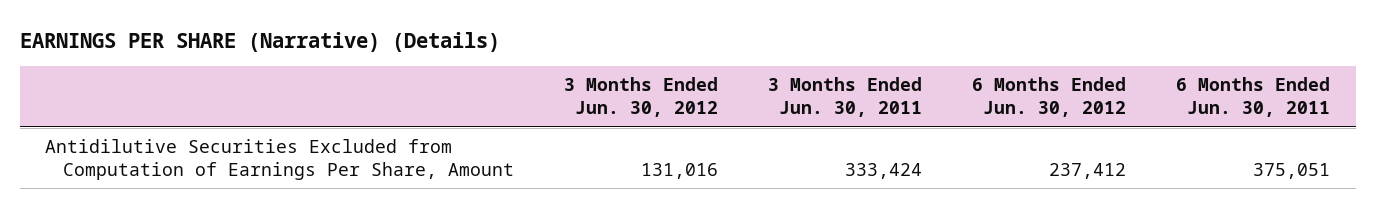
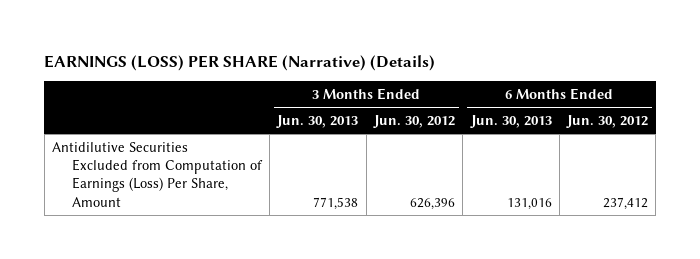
- EARNINGS PER SHARE (Narrative) (Details)
+ EARNINGS (LOSS) PER SHARE (Narrative) (Details)
- | 3 Months Ended Jun. 30, 2012 | 3 Months Ended Jun. 30, 2011 | 6 Months Ended Jun. 30, 2012 | 6 Months Ended Jun. 30, 2011
+ | 3 Months Ended Jun. 30, 2013 | 3 Months Ended Jun. 30, 2012 | 6 Months Ended Jun. 30, 2013 | 6 Months Ended Jun. 30, 2012
- Antidilutive Securities Excluded from Computation of Earnings Per Share, Amount | 131,016 | 333,424 | 237,412 | 375,051
+ Antidilutive Securities Excluded from Computation of Earnings (Loss) Per Share, Amount | 771,538 | 626,396 | 131,016 | 237,412

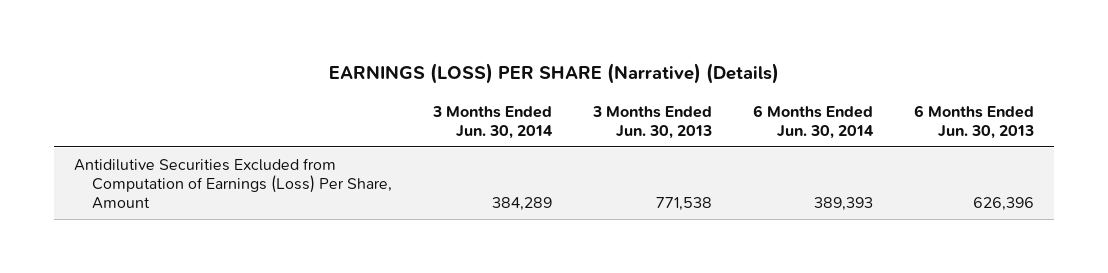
- | 3 Months Ended Jun. 30, 2013 | 3 Months Ended Jun. 30, 2012 | 6 Months Ended Jun. 30, 2013 | 6 Months Ended Jun. 30, 2012
+ | 3 Months Ended Jun. 30, 2014 | 3 Months Ended Jun. 30, 2013 | 6 Months Ended Jun. 30, 2014 | 6 Months Ended Jun. 30, 2013
- Antidilutive Securities Excluded from Computation of Earnings (Loss) Per Share, Amount | 771,538 | 626,396 | 131,016 | 237,412
+ Antidilutive Securities Excluded from Computation of Earnings (Loss) Per Share, Amount | 384,289 | 771,538 | 389,393 | 626,396

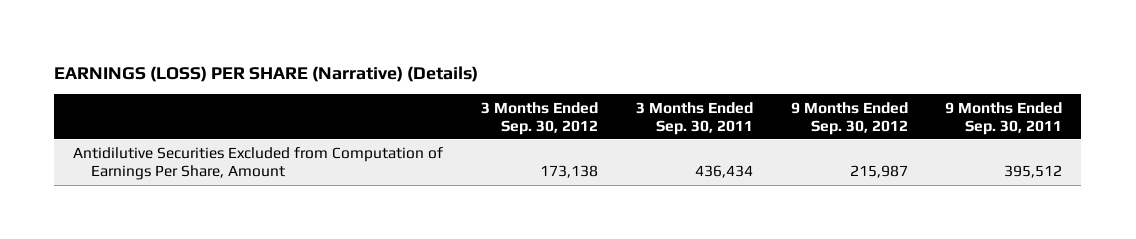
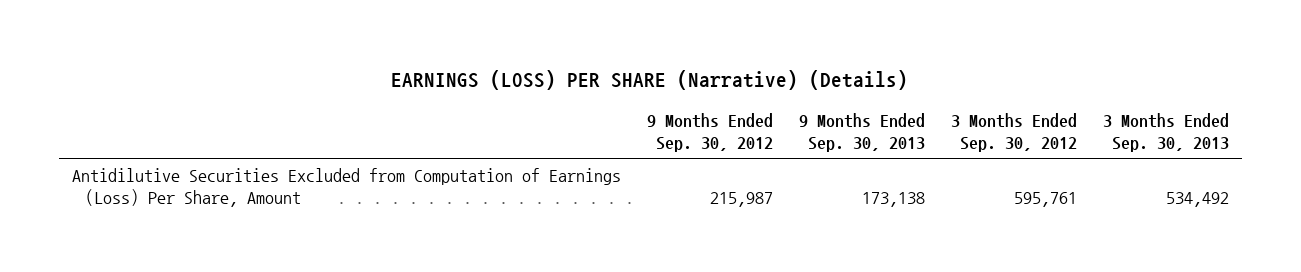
- | 3 Months Ended Sep. 30, 2012 | 3 Months Ended Sep. 30, 2011 | 9 Months Ended Sep. 30, 2012 | 9 Months Ended Sep. 30, 2011
+ | 9 Months Ended Sep. 30, 2012 | 9 Months Ended Sep. 30, 2013 | 3 Months Ended Sep. 30, 2012 | 3 Months Ended Sep. 30, 2013
- Antidilutive Securities Excluded from Computation of Earnings Per Share, Amount | 173,138 | 436,434 | 215,987 | 395,512
+ Antidilutive Securities Excluded from Computation of Earnings (Loss) Per Share, Amount | 215,987 | 173,138 | 595,761 | 534,492

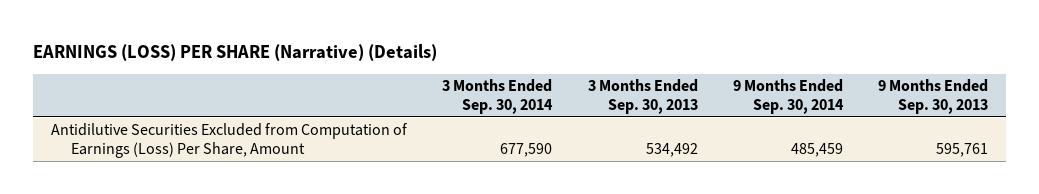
- | 9 Months Ended Sep. 30, 2012 | 9 Months Ended Sep. 30, 2013 | 3 Months Ended Sep. 30, 2012 | 3 Months Ended Sep. 30, 2013
+ | 3 Months Ended Sep. 30, 2014 | 3 Months Ended Sep. 30, 2013 | 9 Months Ended Sep. 30, 2014 | 9 Months Ended Sep. 30, 2013
- Antidilutive Securities Excluded from Computation of Earnings (Loss) Per Share, Amount | 215,987 | 173,138 | 595,761 | 534,492
+ Antidilutive Securities Excluded from Computation of Earnings (Loss) Per Share, Amount | 677,590 | 534,492 | 485,459 | 595,761

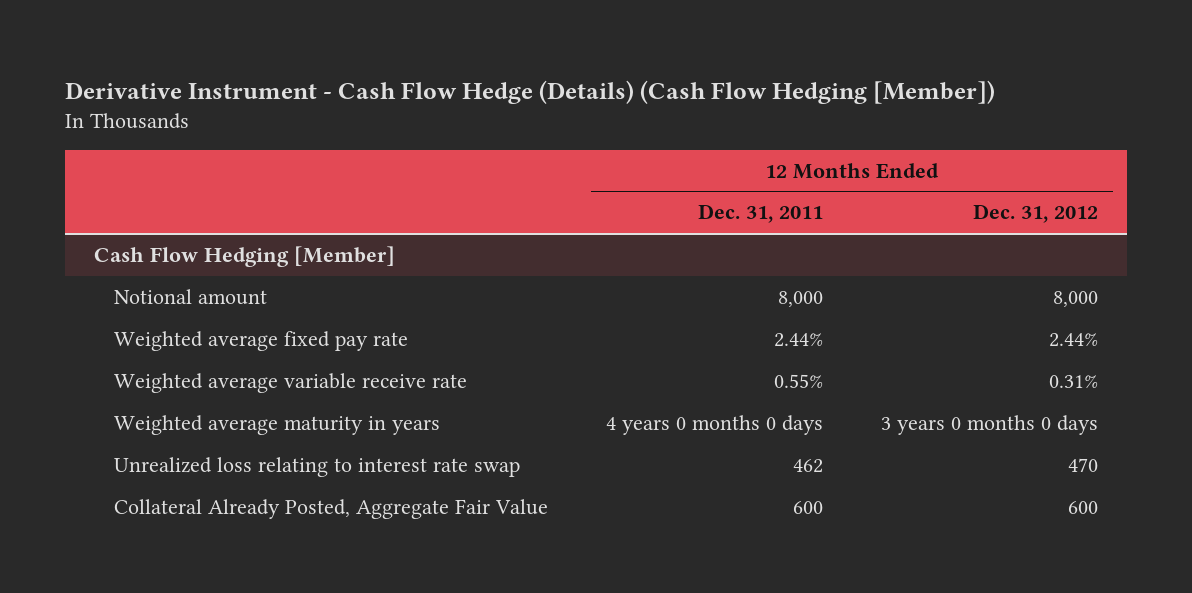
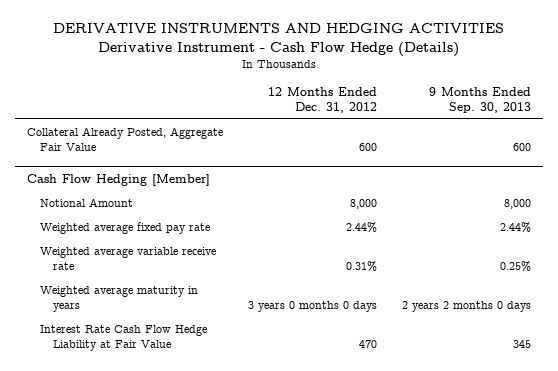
- Derivative Instrument - Cash Flow Hedge (Details) (Cash Flow Hedging [Member])
+ DERIVATIVE INSTRUMENTS AND HEDGING ACTIVITIES Derivative Instrument - Cash Flow Hedge (Details)
- | 12 Months Ended Dec. 31, 2011 | 12 Months Ended Dec. 31, 2012
+ | 12 Months Ended Dec. 31, 2012 | 9 Months Ended Sep. 30, 2013
+ Collateral Already Posted, Aggregate Fair Value | 600 | 600
@ Cash Flow Hedging [Member]
- Notional amount | 8,000 | 8,000
+ Notional Amount | 8,000 | 8,000
- Unrealized loss relating to interest rate swap | 462 | 470
- Collateral Already Posted, Aggregate Fair Value | 600 | 600
+ Interest Rate Cash Flow Hedge Liability at Fair Value | 470 | 345

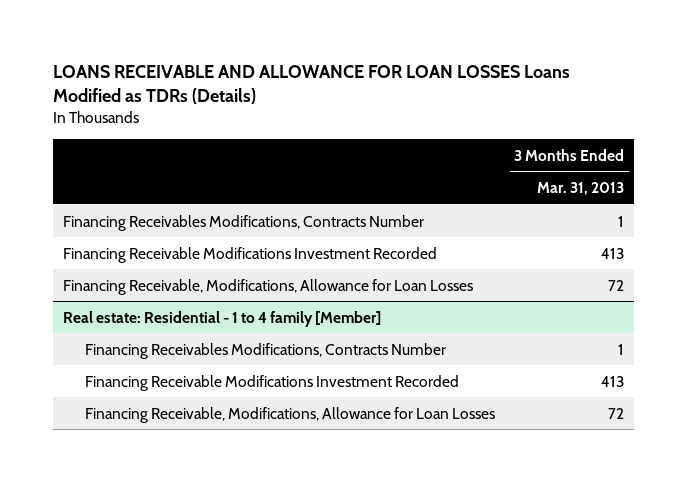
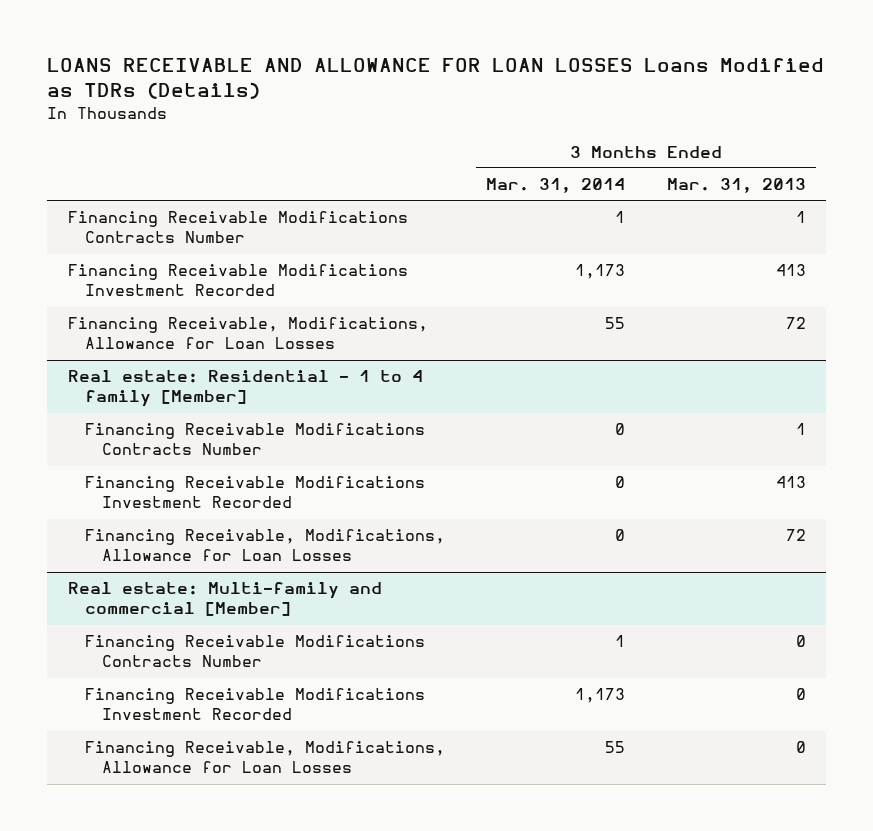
- | 3 Months Ended Mar. 31, 2013
+ | 3 Months Ended Mar. 31, 2014 | 3 Months Ended Mar. 31, 2013
- Financing Receivables Modifications, Contracts Number | 1
+ Financing Receivable Modifications Contracts Number | 1 | 1
@ Real estate: Residential - 1 to 4 family [Member]
- Financing Receivables Modifications, Contracts Number | 1
+ Financing Receivable Modifications Contracts Number | 0 | 1
+ Real estate: Multi-family and commercial [Member]
+ Financing Receivable Modifications Contracts Number | 1 | 0
+ Financing Receivable Modifications Investment Recorded | 1,173 | 0
+ Financing Receivable, Modifications, Allowance for Loan Losses | 55 | 0

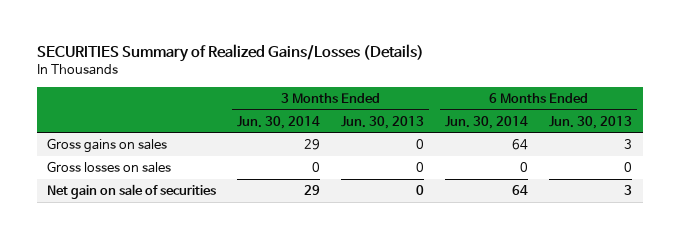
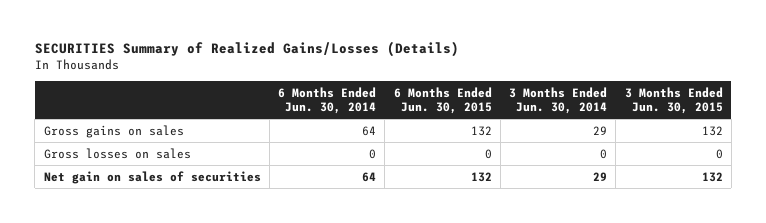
- | 3 Months Ended Jun. 30, 2014 | 3 Months Ended Jun. 30, 2013 | 6 Months Ended Jun. 30, 2014 | 6 Months Ended Jun. 30, 2013
+ | 6 Months Ended Jun. 30, 2014 | 6 Months Ended Jun. 30, 2015 | 3 Months Ended Jun. 30, 2014 | 3 Months Ended Jun. 30, 2015
- Net gain on sale of securities | 29 | 0 | 64 | 3
+ Net gain on sales of securities | 64 | 132 | 29 | 132

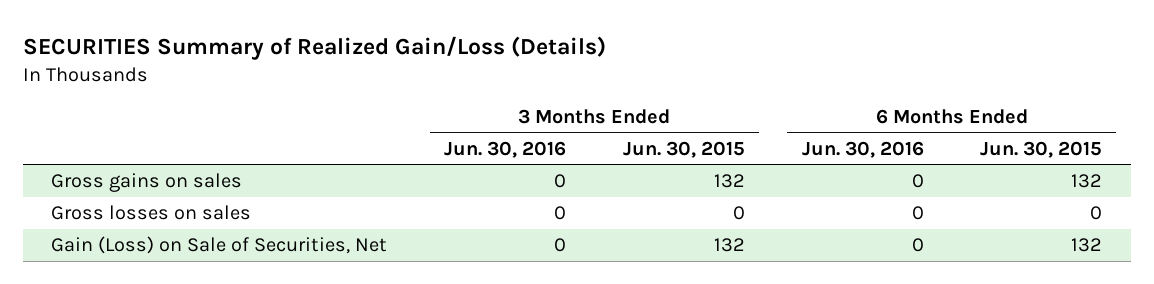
- SECURITIES Summary of Realized Gains/Losses (Details)
+ SECURITIES Summary of Realized Gain/Loss (Details)
- | 6 Months Ended Jun. 30, 2014 | 6 Months Ended Jun. 30, 2015 | 3 Months Ended Jun. 30, 2014 | 3 Months Ended Jun. 30, 2015
+ | 3 Months Ended Jun. 30, 2016 | 3 Months Ended Jun. 30, 2015 | 6 Months Ended Jun. 30, 2016 | 6 Months Ended Jun. 30, 2015
- Net gain on sales of securities | 64 | 132 | 29 | 132
+ Gain (Loss) on Sale of Securities, Net | 0 | 132 | 0 | 132

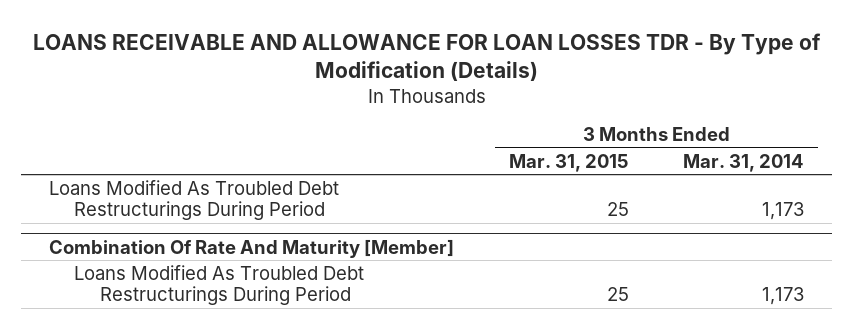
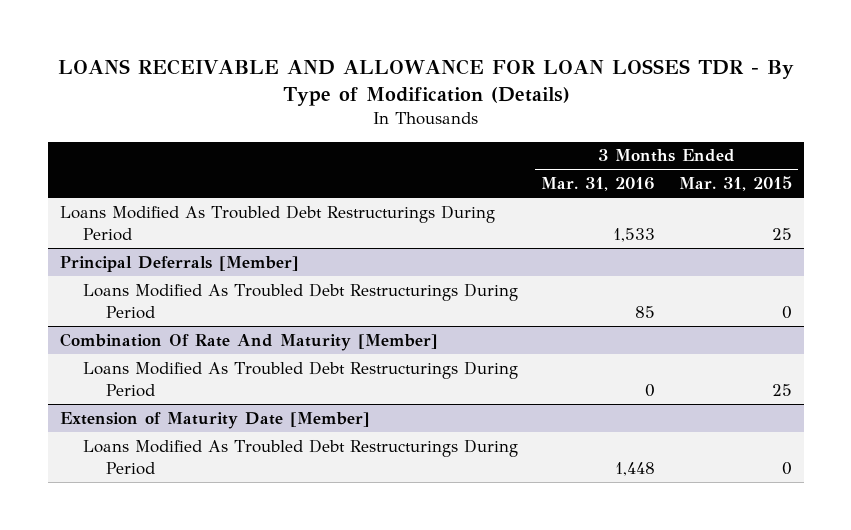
- | 3 Months Ended Mar. 31, 2015 | 3 Months Ended Mar. 31, 2014
+ | 3 Months Ended Mar. 31, 2016 | 3 Months Ended Mar. 31, 2015
+ Principal Deferrals [Member]
+ Loans Modified As Troubled Debt Restructurings During Period | 85 | 0
+ Extension of Maturity Date [Member]
+ Loans Modified As Troubled Debt Restructurings During Period | 1,448 | 0

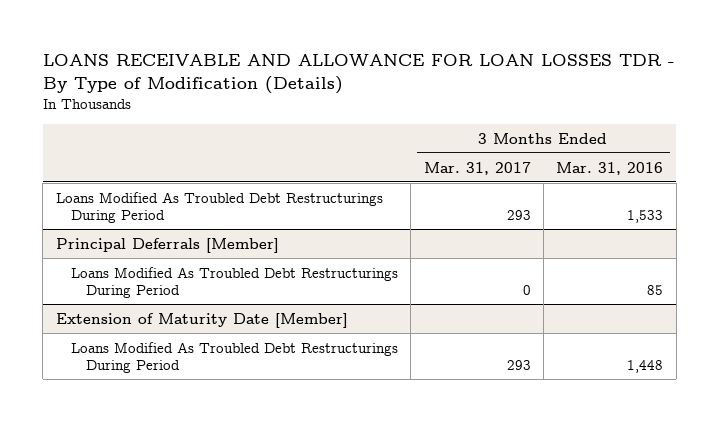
- | 3 Months Ended Mar. 31, 2016 | 3 Months Ended Mar. 31, 2015
+ | 3 Months Ended Mar. 31, 2017 | 3 Months Ended Mar. 31, 2016
- Combination Of Rate And Maturity [Member]
- Loans Modified As Troubled Debt Restructurings During Period | 0 | 25

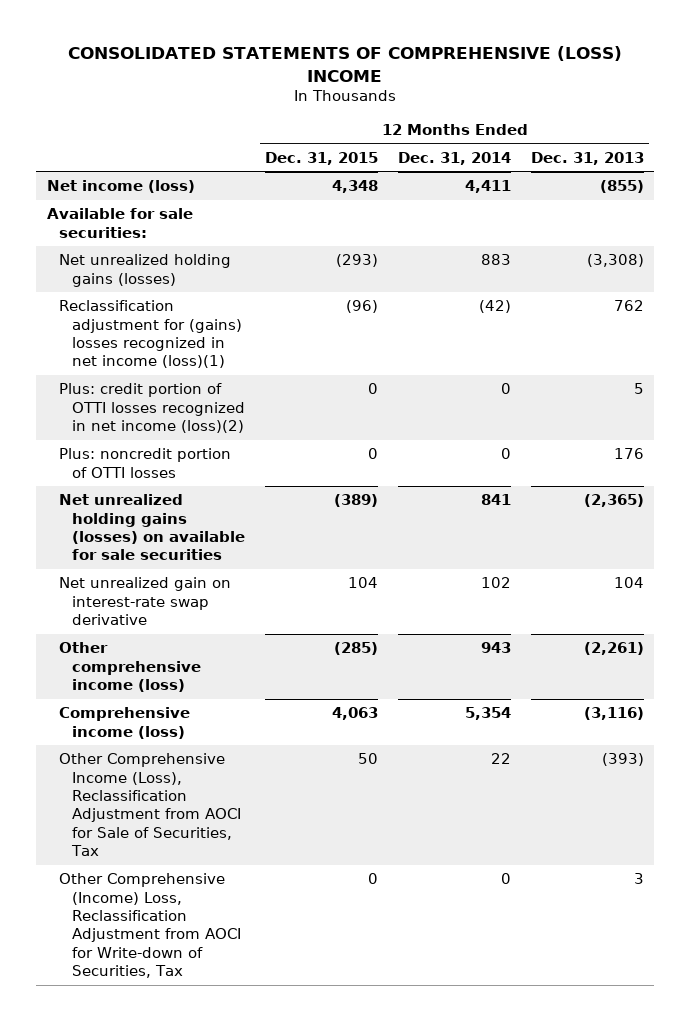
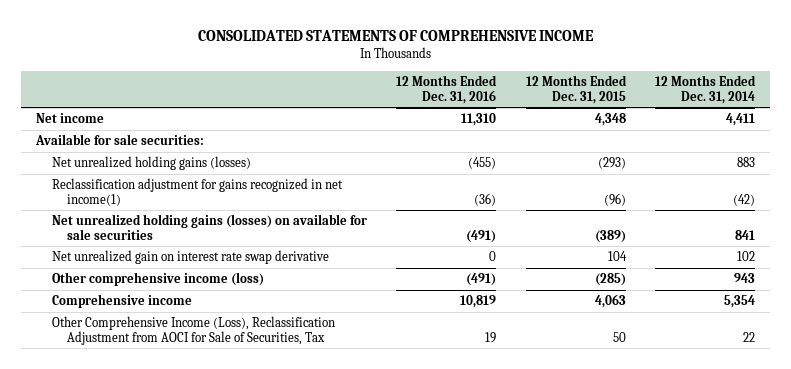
- CONSOLIDATED STATEMENTS OF COMPREHENSIVE (LOSS) INCOME
+ CONSOLIDATED STATEMENTS OF COMPREHENSIVE INCOME
- | 12 Months Ended Dec. 31, 2015 | 12 Months Ended Dec. 31, 2014 | 12 Months Ended Dec. 31, 2013
+ | 12 Months Ended Dec. 31, 2016 | 12 Months Ended Dec. 31, 2015 | 12 Months Ended Dec. 31, 2014
- Net income (loss) | 4,348 | 4,411 | (855)
+ Net income | 11,310 | 4,348 | 4,411
- Reclassification adjustment for (gains) losses recognized in net income (loss)(1) | (96) | (42) | 762
- Plus: credit portion of OTTI losses recognized in net income (loss)(2) | 0 | 0 | 5
- Plus: noncredit portion of OTTI losses | 0 | 0 | 176
+ Reclassification adjustment for gains recognized in net income(1) | (36) | (96) | (42)
- Net unrealized gain on interest-rate swap derivative | 104 | 102 | 104
+ Net unrealized gain on interest rate swap derivative | 0 | 104 | 102
- Comprehensive income (loss) | 4,063 | 5,354 | (3,116)
+ Comprehensive income | 10,819 | 4,063 | 5,354
- Other Comprehensive (Income) Loss, Reclassification Adjustment from AOCI for Write-down of Securities, Tax | 0 | 0 | 3

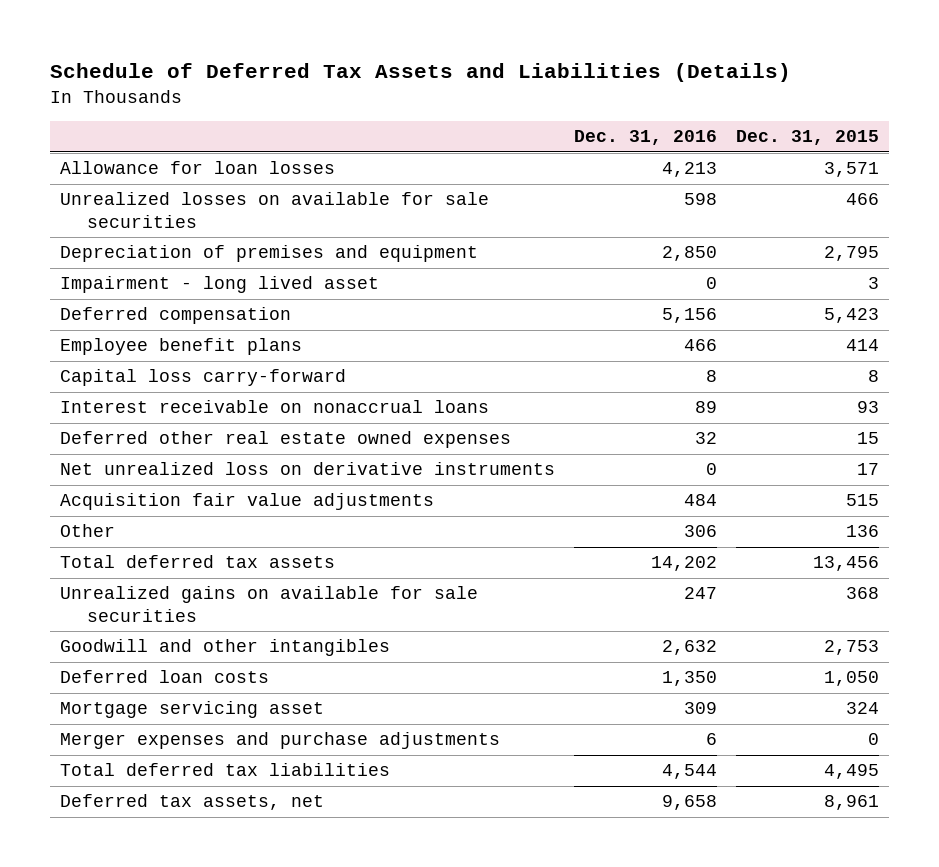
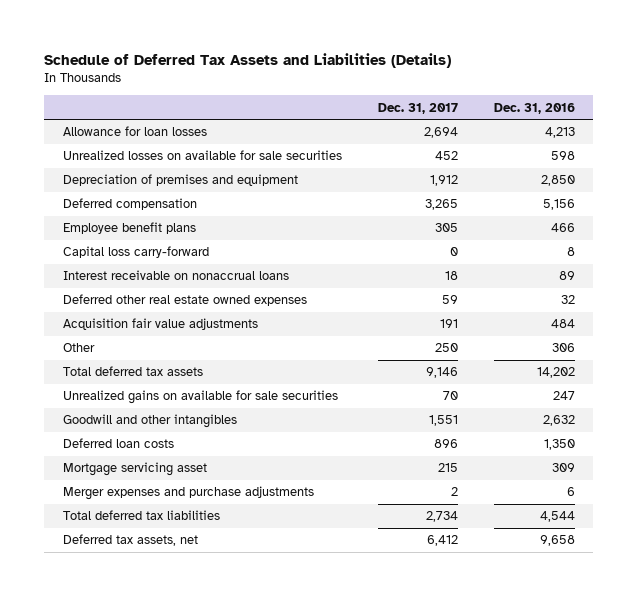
- | Dec. 31, 2016 | Dec. 31, 2015
+ | Dec. 31, 2017 | Dec. 31, 2016
- Impairment - long lived asset | 0 | 3
- Net unrealized loss on derivative instruments | 0 | 17

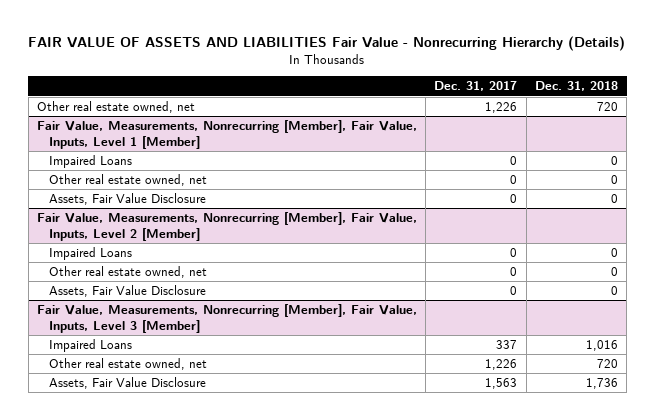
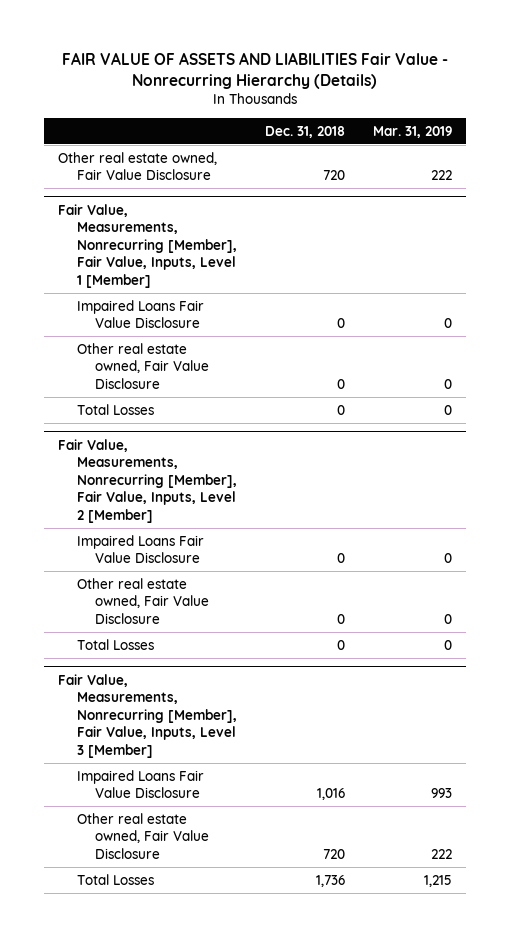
- | Dec. 31, 2017 | Dec. 31, 2018
+ | Dec. 31, 2018 | Mar. 31, 2019
- Other real estate owned, net | 1,226 | 720
+ Other real estate owned, Fair Value Disclosure | 720 | 222
@ Fair Value, Measurements, Nonrecurring [Member], Fair Value, Inputs, Level 1 [Member]
- Impaired Loans | 0 | 0
- Other real estate owned, net | 0 | 0
- Assets, Fair Value Disclosure | 0 | 0
+ Impaired Loans Fair Value Disclosure | 0 | 0
+ Other real estate owned, Fair Value Disclosure | 0 | 0
+ Total Losses | 0 | 0
@ Fair Value, Measurements, Nonrecurring [Member], Fair Value, Inputs, Level 2 [Member]
- Impaired Loans | 0 | 0
- Other real estate owned, net | 0 | 0
- Assets, Fair Value Disclosure | 0 | 0
+ Impaired Loans Fair Value Disclosure | 0 | 0
+ Other real estate owned, Fair Value Disclosure | 0 | 0
+ Total Losses | 0 | 0
@ Fair Value, Measurements, Nonrecurring [Member], Fair Value, Inputs, Level 3 [Member]
- Impaired Loans | 337 | 1,016
- Other real estate owned, net | 1,226 | 720
- Assets, Fair Value Disclosure | 1,563 | 1,736
+ Impaired Loans Fair Value Disclosure | 1,016 | 993
+ Other real estate owned, Fair Value Disclosure | 720 | 222
+ Total Losses | 1,736 | 1,215

